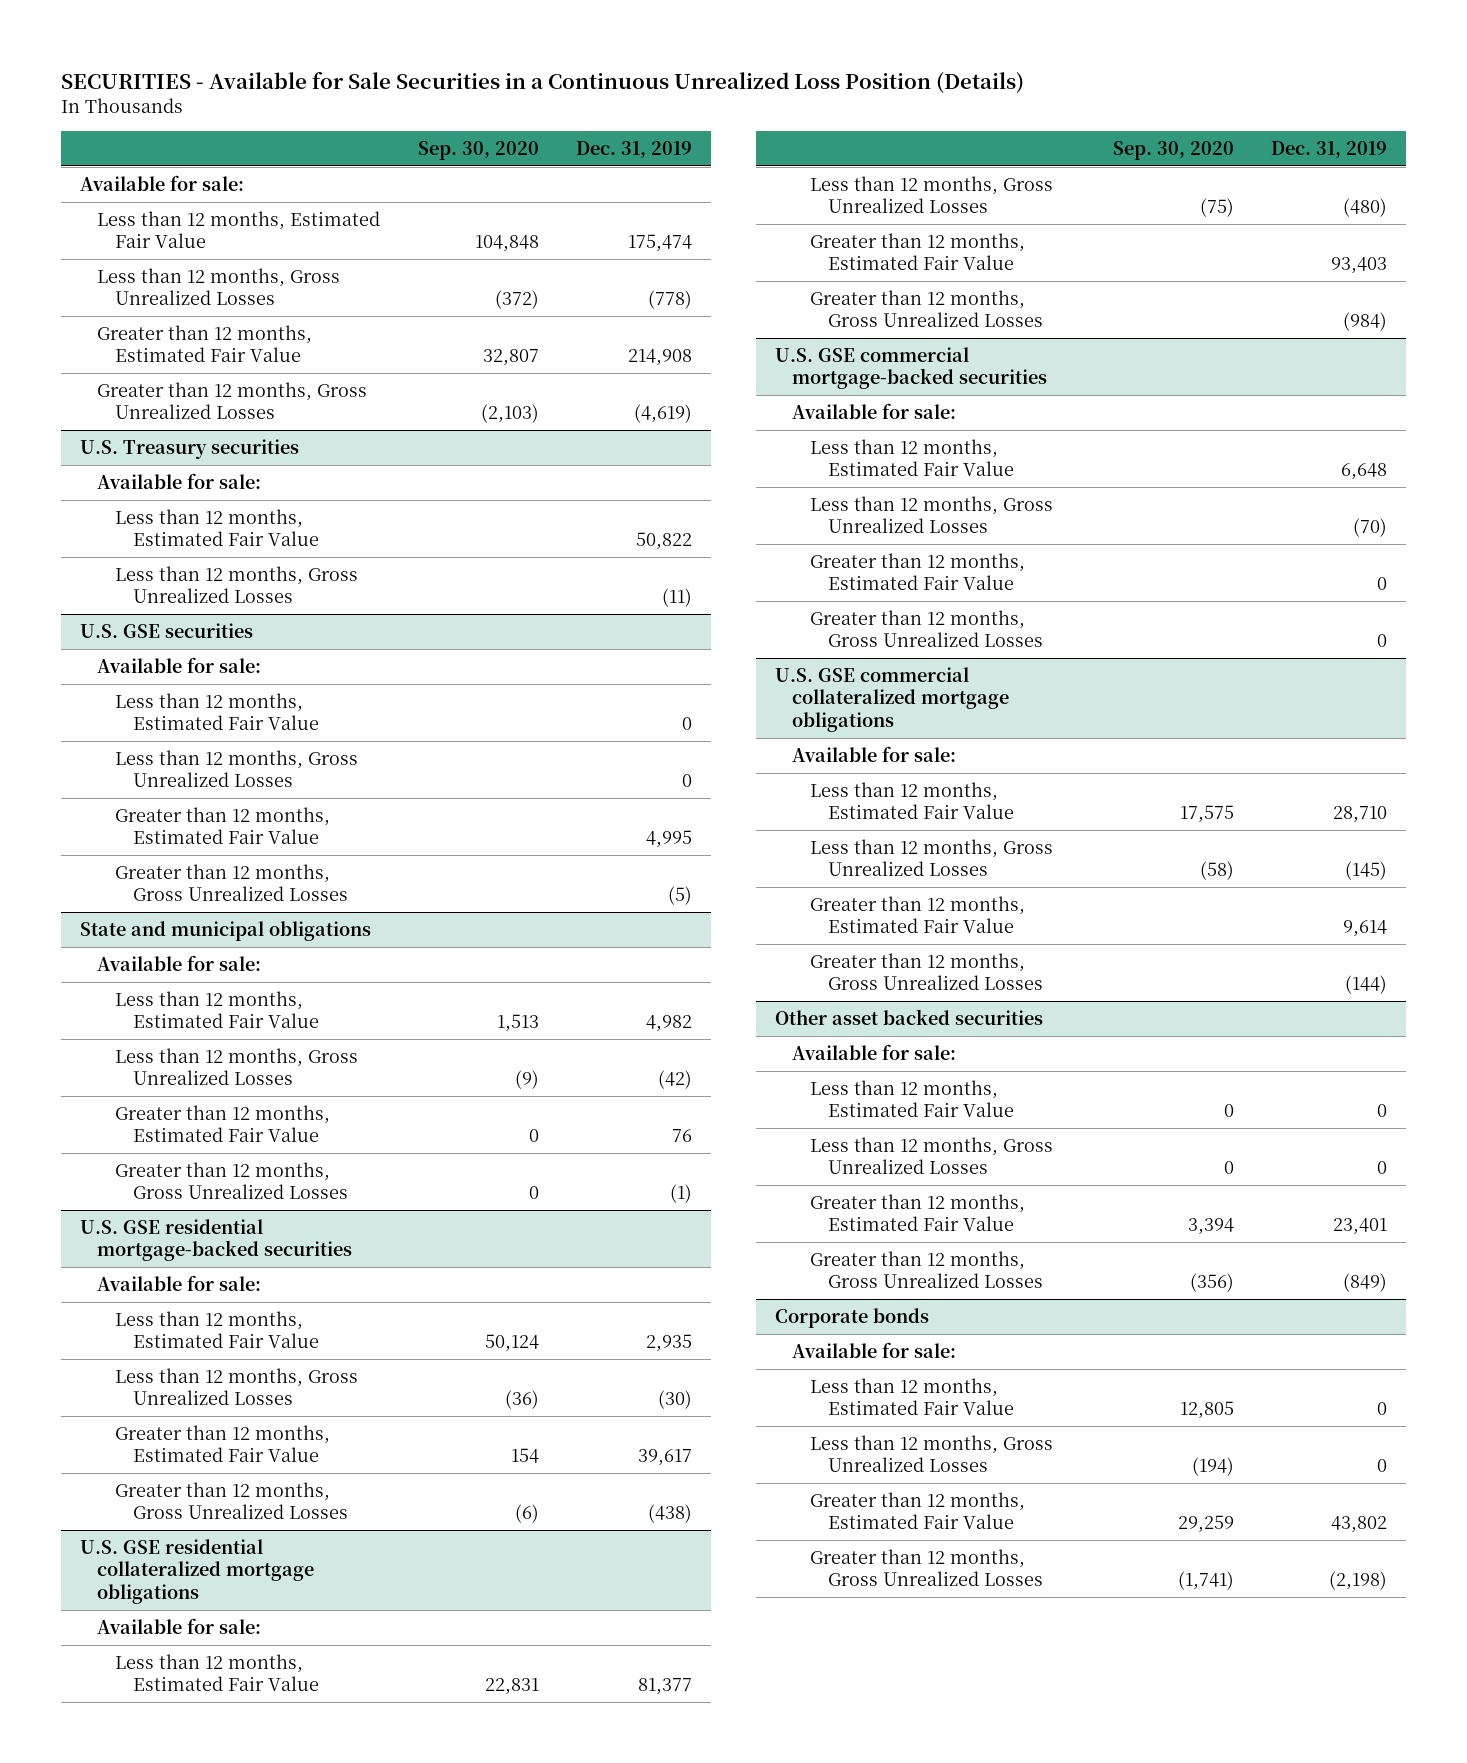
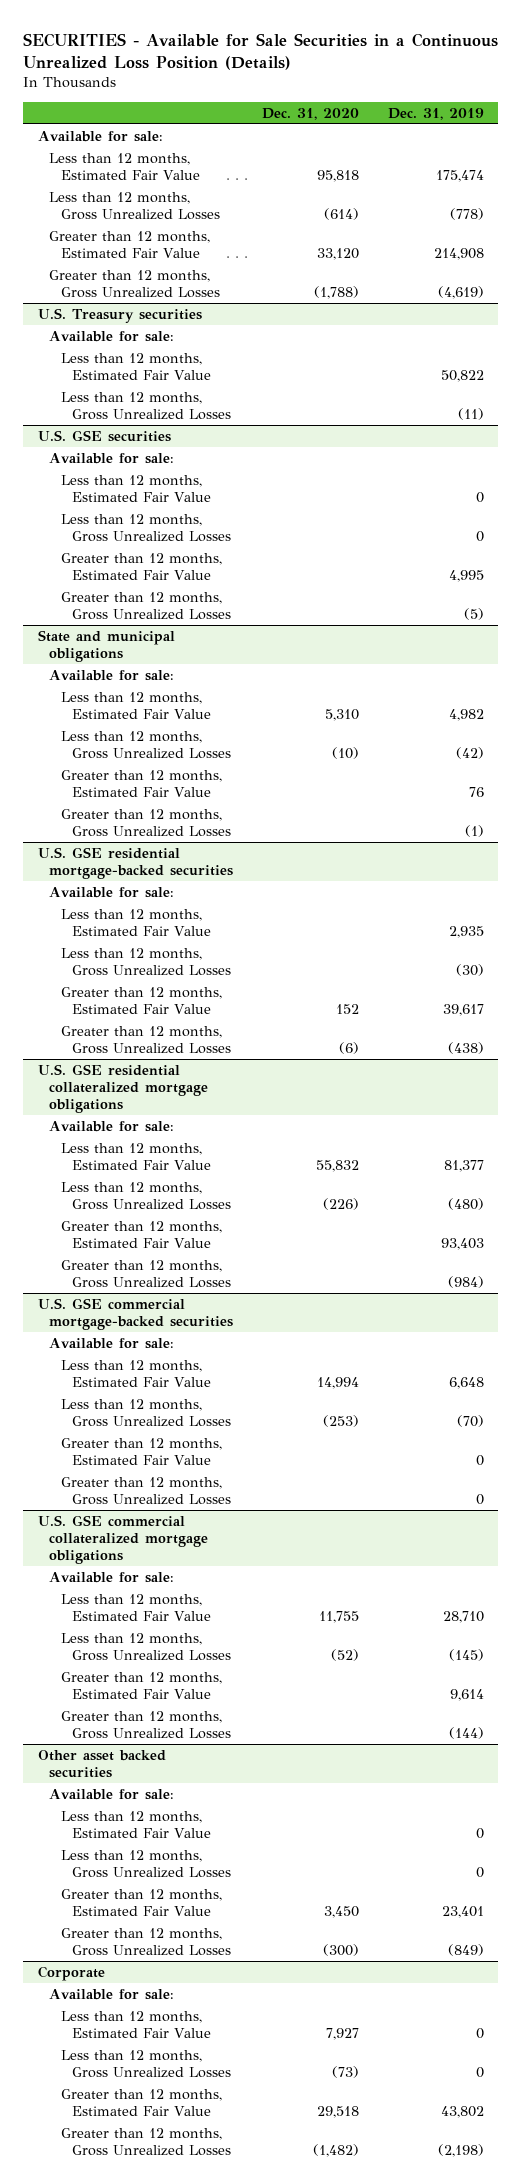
- | Sep. 30, 2020 | Dec. 31, 2019
+ | Dec. 31, 2020 | Dec. 31, 2019
- Corporate bonds
+ Corporate

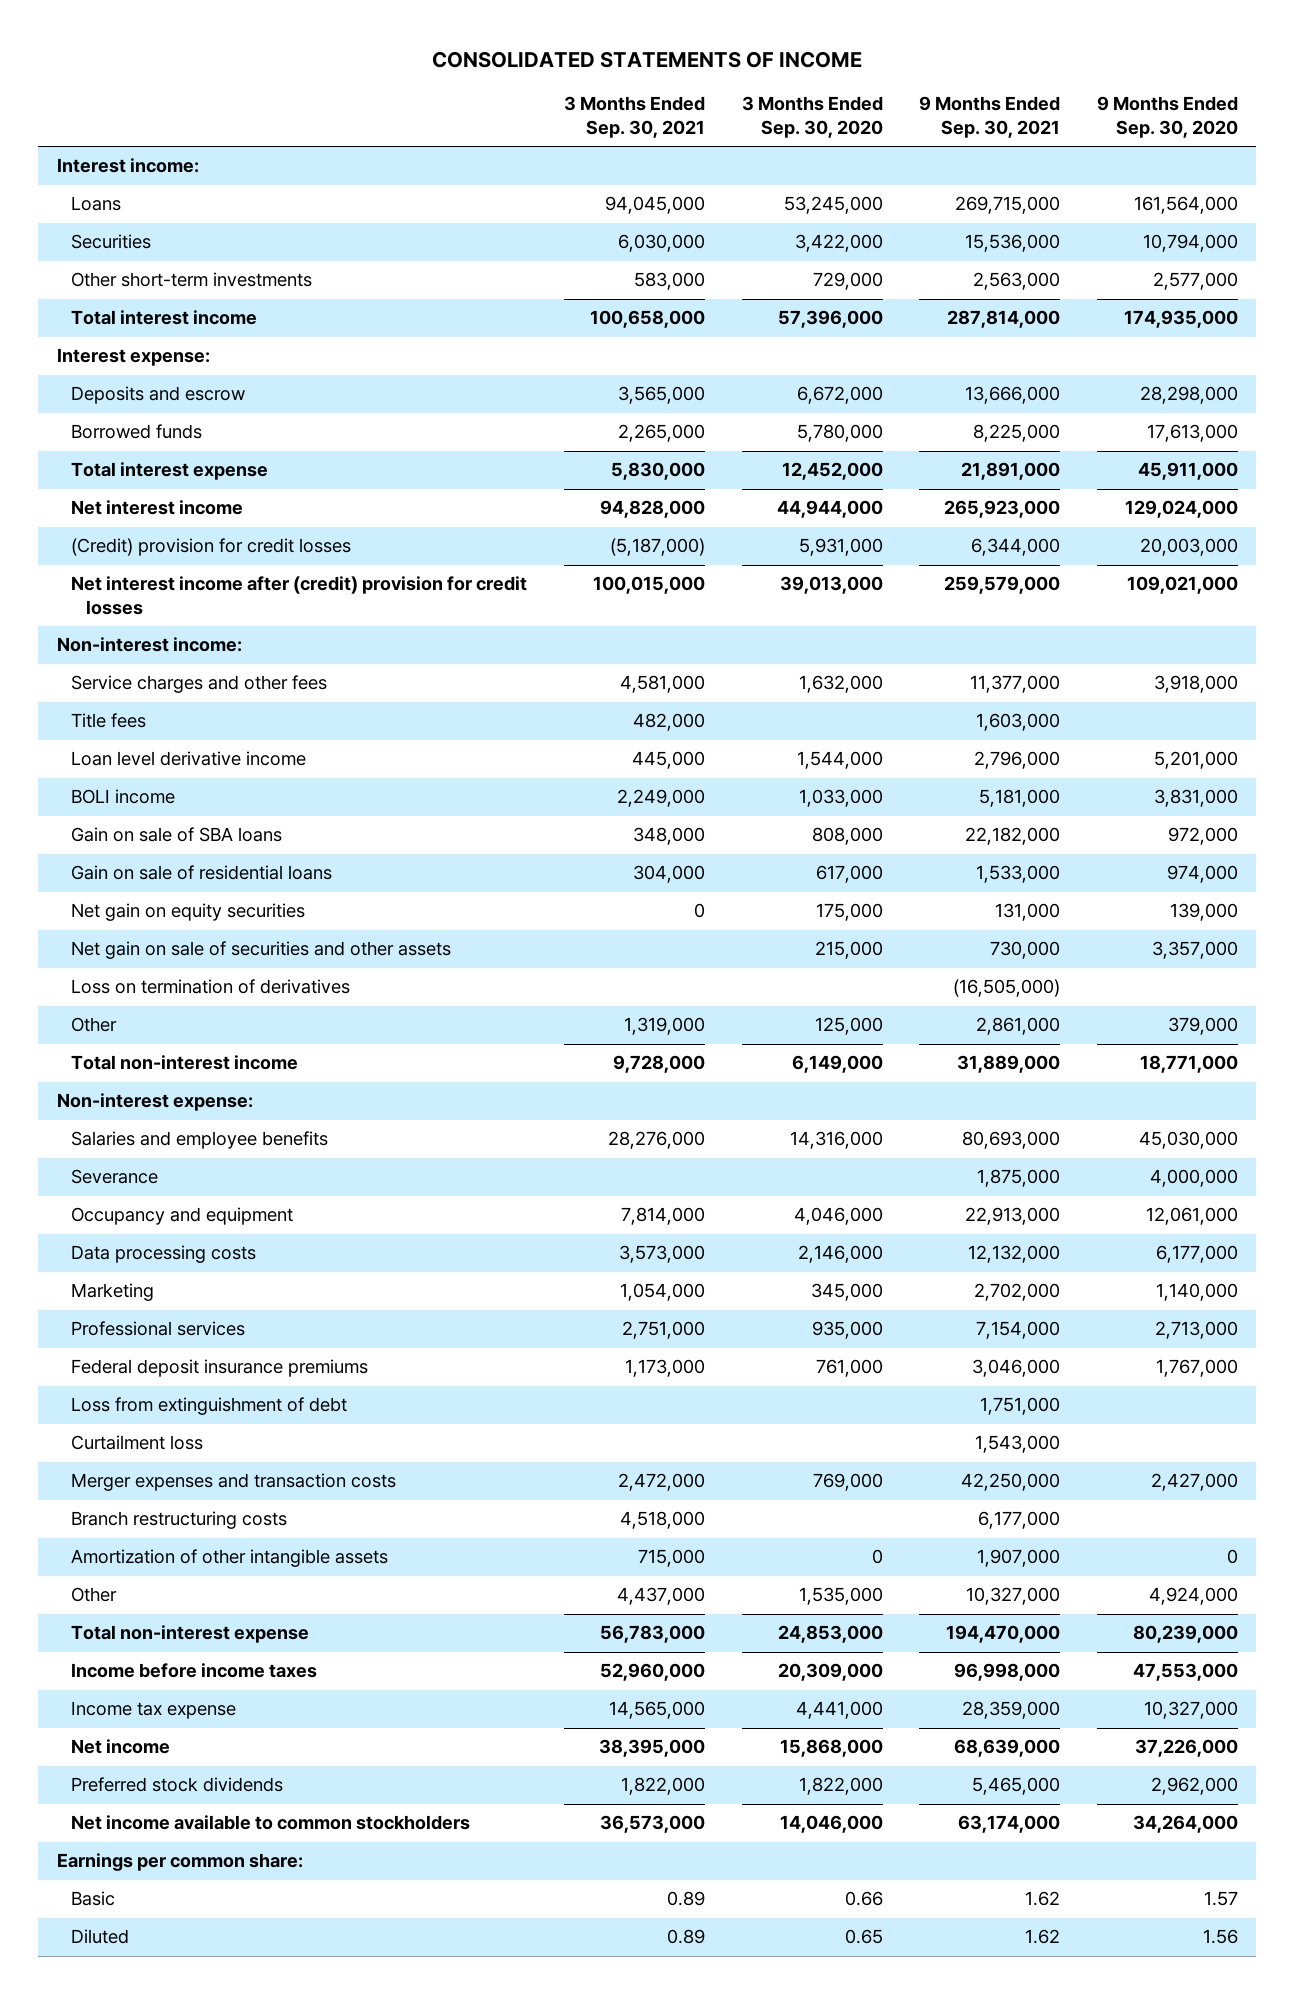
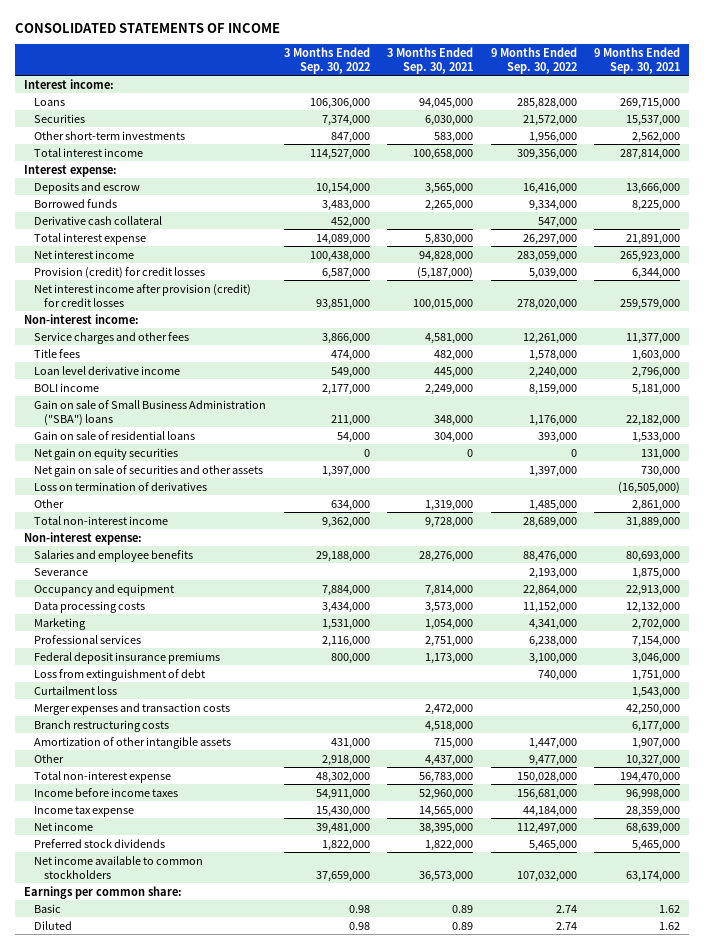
- | 3 Months Ended Sep. 30, 2021 | 3 Months Ended Sep. 30, 2020 | 9 Months Ended Sep. 30, 2021 | 9 Months Ended Sep. 30, 2020
+ | 3 Months Ended Sep. 30, 2022 | 3 Months Ended Sep. 30, 2021 | 9 Months Ended Sep. 30, 2022 | 9 Months Ended Sep. 30, 2021
- Securities | 6,030,000 | 3,422,000 | 15,536,000 | 10,794,000
- Other short-term investments | 583,000 | 729,000 | 2,563,000 | 2,577,000
+ Securities | 7,374,000 | 6,030,000 | 21,572,000 | 15,537,000
+ Other short-term investments | 847,000 | 583,000 | 1,956,000 | 2,562,000
+ Derivative cash collateral | 452,000 | | 547,000 |
- (Credit) provision for credit losses | (5,187,000) | 5,931,000 | 6,344,000 | 20,003,000
- Net interest income after (credit) provision for credit losses | 100,015,000 | 39,013,000 | 259,579,000 | 109,021,000
+ Provision (credit) for credit losses | 6,587,000 | (5,187,000) | 5,039,000 | 6,344,000
+ Net interest income after provision (credit) for credit losses | 93,851,000 | 100,015,000 | 278,020,000 | 259,579,000
- Gain on sale of SBA loans | 348,000 | 808,000 | 22,182,000 | 972,000
+ Gain on sale of Small Business Administration ("SBA") loans | 211,000 | 348,000 | 1,176,000 | 22,182,000

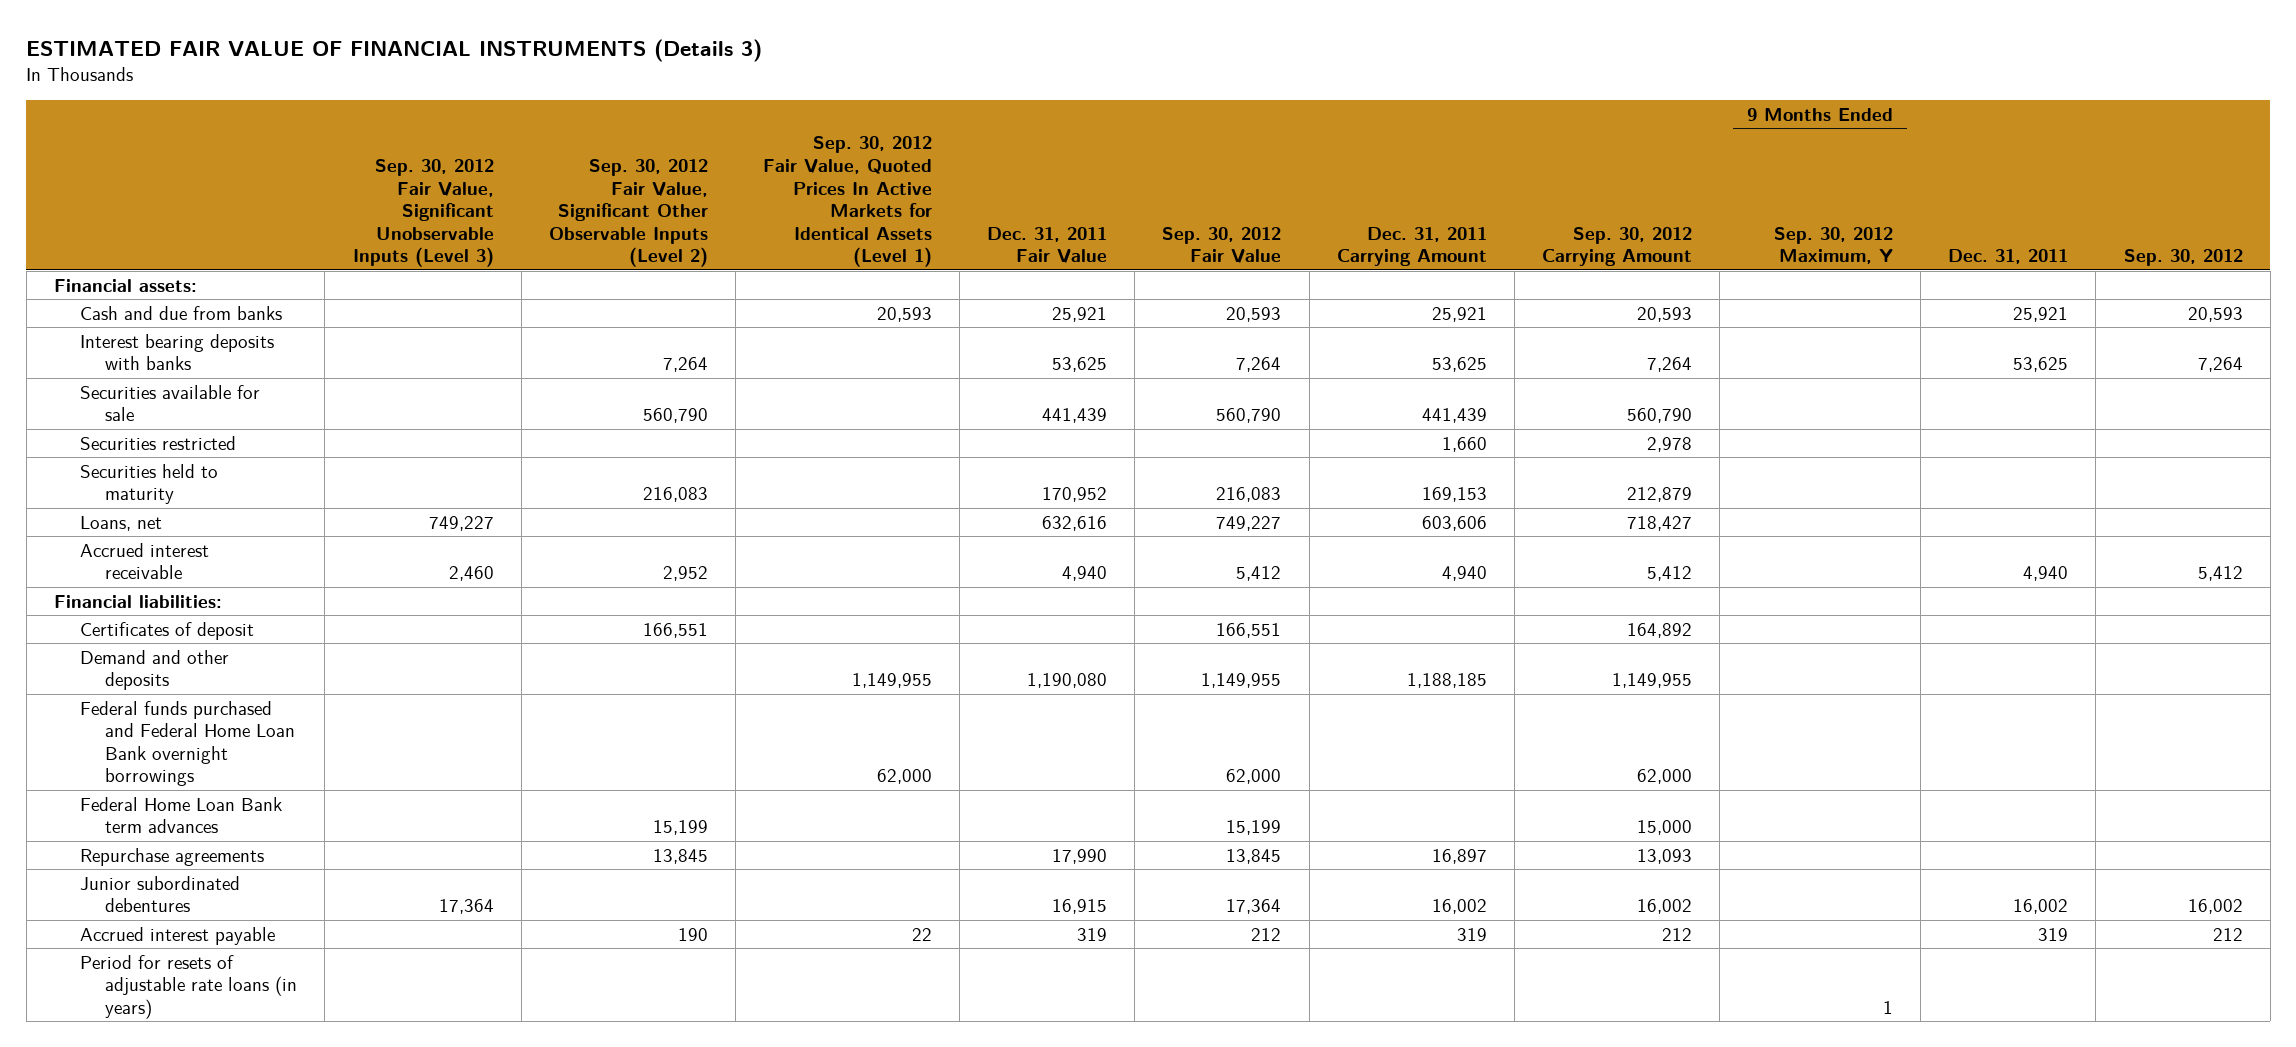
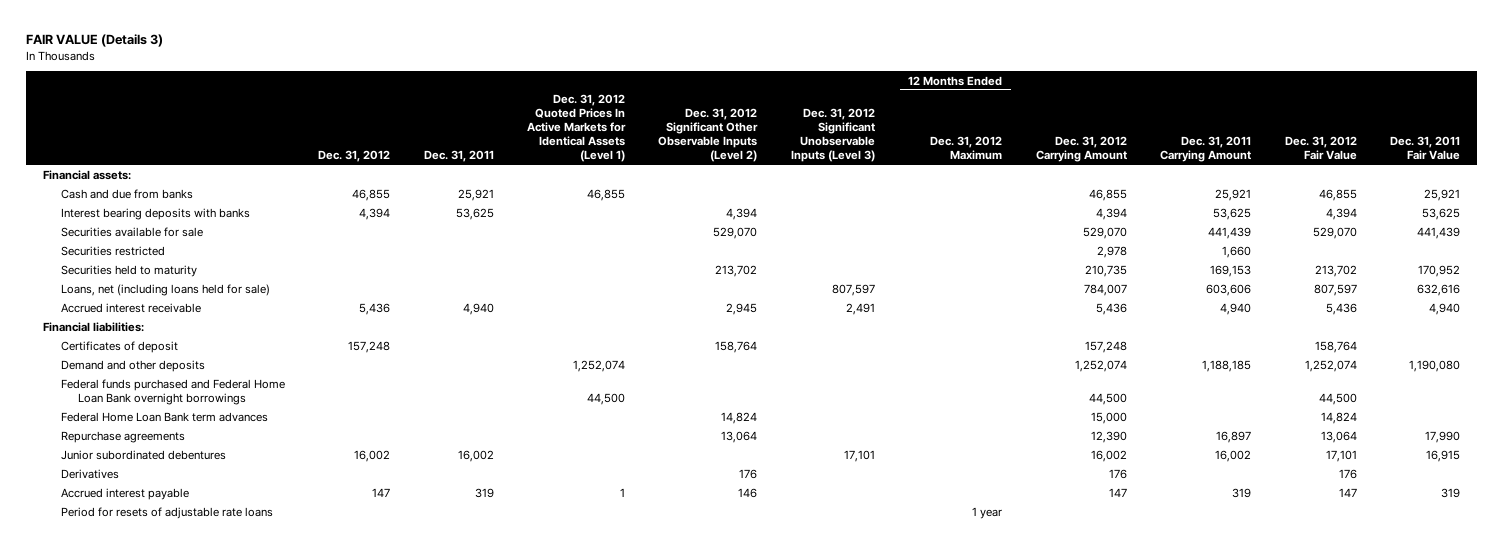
- ESTIMATED FAIR VALUE OF FINANCIAL INSTRUMENTS (Details 3)
+ FAIR VALUE (Details 3)
- | Sep. 30, 2012 Fair Value, Significant Unobservable Inputs (Level 3) | Sep. 30, 2012 Fair Value, Significant Other Observable Inputs (Level 2) | Sep. 30, 2012 Fair Value, Quoted Prices In Active Markets for Identical Assets (Level 1) | Dec. 31, 2011 Fair Value | Sep. 30, 2012 Fair Value | Dec. 31, 2011 Carrying Amount | Sep. 30, 2012 Carrying Amount | 9 Months Ended Sep. 30, 2012 Maximum, Y | Dec. 31, 2011 | Sep. 30, 2012
+ | Dec. 31, 2012 | Dec. 31, 2011 | Dec. 31, 2012 Quoted Prices In Active Markets for Identical Assets (Level 1) | Dec. 31, 2012 Significant Other Observable Inputs (Level 2) | Dec. 31, 2012 Significant Unobservable Inputs (Level 3) | 12 Months Ended Dec. 31, 2012 Maximum | Dec. 31, 2012 Carrying Amount | Dec. 31, 2011 Carrying Amount | Dec. 31, 2012 Fair Value | Dec. 31, 2011 Fair Value
- Loans, net | 749,227 | | | 632,616 | 749,227 | 603,606 | 718,427 | | |
+ Loans, net (including loans held for sale) | | | | | 807,597 | | 784,007 | 603,606 | 807,597 | 632,616
+ Derivatives | | | | 176 | | | 176 | | 176 |
- Period for resets of adjustable rate loans (in years) | | | | | | | | 1 | |
+ Period for resets of adjustable rate loans | | | | | | 1 year | | | |

